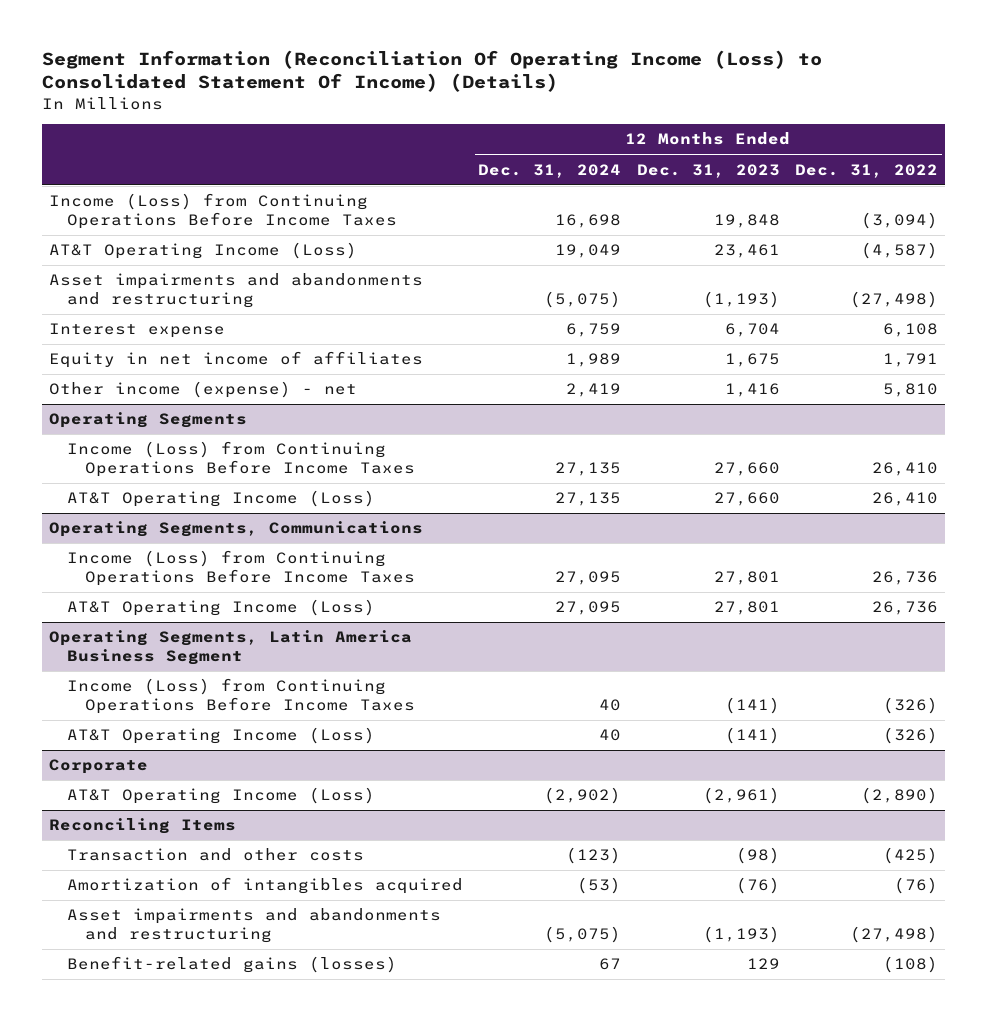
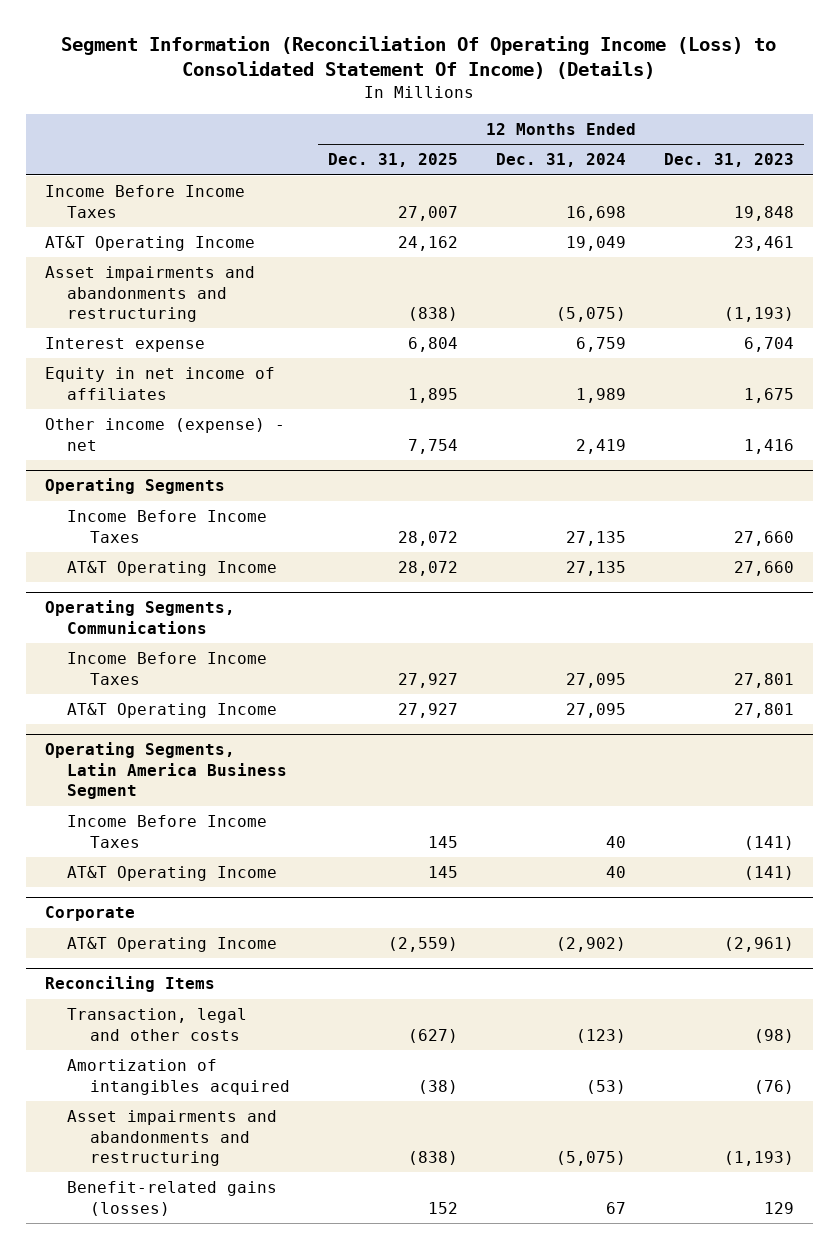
- | 12 Months Ended Dec. 31, 2024 | 12 Months Ended Dec. 31, 2023 | 12 Months Ended Dec. 31, 2022
+ | 12 Months Ended Dec. 31, 2025 | 12 Months Ended Dec. 31, 2024 | 12 Months Ended Dec. 31, 2023
- Income (Loss) from Continuing Operations Before Income Taxes | 16,698 | 19,848 | (3,094)
- AT&T Operating Income (Loss) | 19,049 | 23,461 | (4,587)
+ Income Before Income Taxes | 27,007 | 16,698 | 19,848
+ AT&T Operating Income | 24,162 | 19,049 | 23,461
@ Operating Segments
- Income (Loss) from Continuing Operations Before Income Taxes | 27,135 | 27,660 | 26,410
- AT&T Operating Income (Loss) | 27,135 | 27,660 | 26,410
+ Income Before Income Taxes | 28,072 | 27,135 | 27,660
+ AT&T Operating Income | 28,072 | 27,135 | 27,660
@ Operating Segments, Communications
- Income (Loss) from Continuing Operations Before Income Taxes | 27,095 | 27,801 | 26,736
- AT&T Operating Income (Loss) | 27,095 | 27,801 | 26,736
+ Income Before Income Taxes | 27,927 | 27,095 | 27,801
+ AT&T Operating Income | 27,927 | 27,095 | 27,801
@ Operating Segments, Latin America Business Segment
- Income (Loss) from Continuing Operations Before Income Taxes | 40 | (141) | (326)
- AT&T Operating Income (Loss) | 40 | (141) | (326)
+ Income Before Income Taxes | 145 | 40 | (141)
+ AT&T Operating Income | 145 | 40 | (141)
@ Corporate
- AT&T Operating Income (Loss) | (2,902) | (2,961) | (2,890)
+ AT&T Operating Income | (2,559) | (2,902) | (2,961)
@ Reconciling Items
- Transaction and other costs | (123) | (98) | (425)
+ Transaction, legal and other costs | (627) | (123) | (98)

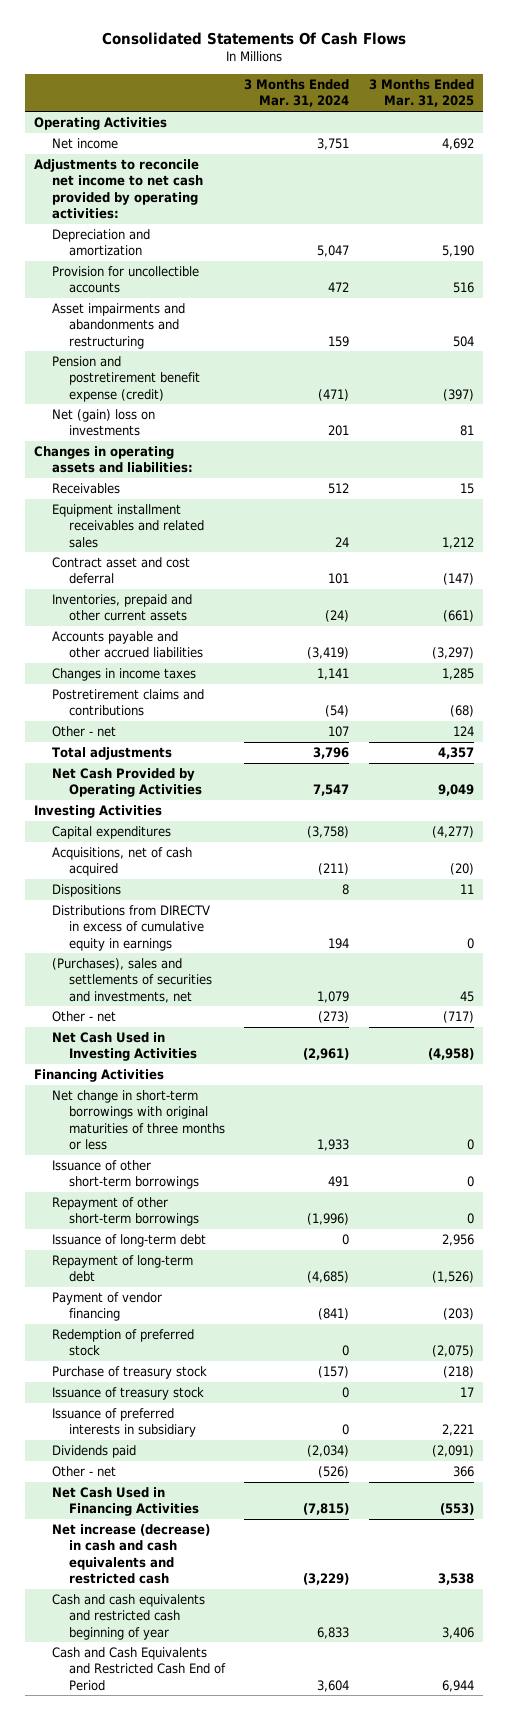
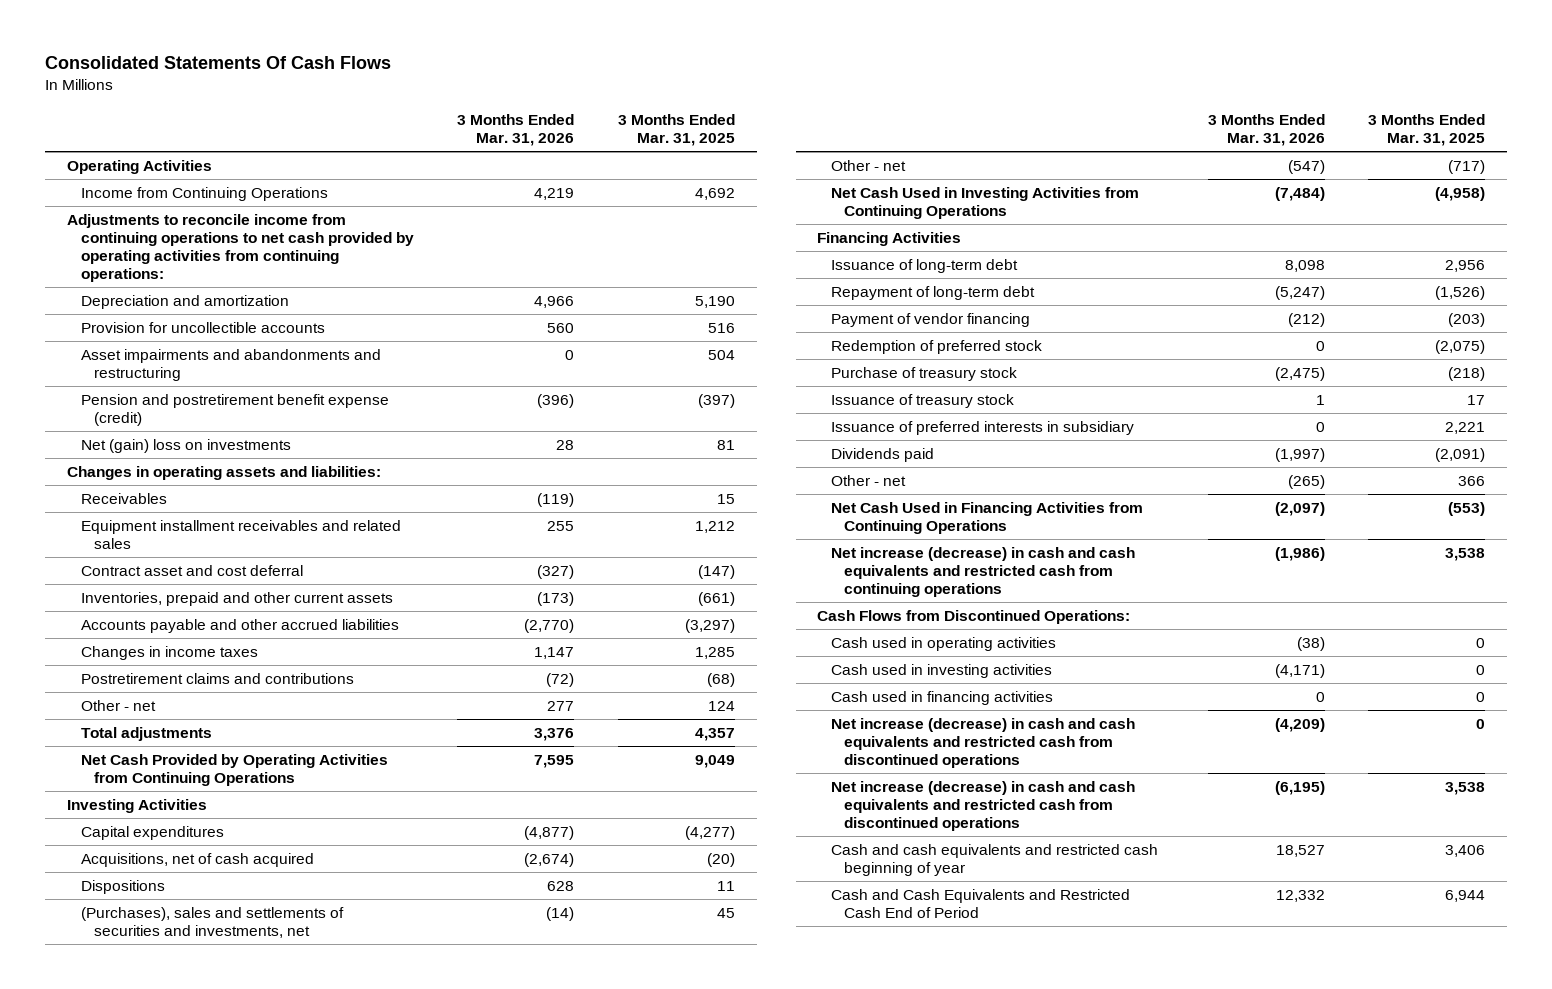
- | 3 Months Ended Mar. 31, 2024 | 3 Months Ended Mar. 31, 2025
+ | 3 Months Ended Mar. 31, 2026 | 3 Months Ended Mar. 31, 2025
- Net income | 3,751 | 4,692
- Adjustments to reconcile net income to net cash provided by operating activities:
+ Income from Continuing Operations | 4,219 | 4,692
+ Adjustments to reconcile income from continuing operations to net cash provided by operating activities from continuing operations:
- Net Cash Provided by Operating Activities | 7,547 | 9,049
+ Net Cash Provided by Operating Activities from Continuing Operations | 7,595 | 9,049
- Distributions from DIRECTV in excess of cumulative equity in earnings | 194 | 0
- Net Cash Used in Investing Activities | (2,961) | (4,958)
+ Net Cash Used in Investing Activities from Continuing Operations | (7,484) | (4,958)
- Net change in short-term borrowings with original maturities of three months or less | 1,933 | 0
- Issuance of other short-term borrowings | 491 | 0
- Repayment of other short-term borrowings | (1,996) | 0
- Net Cash Used in Financing Activities | (7,815) | (553)
- Net increase (decrease) in cash and cash equivalents and restricted cash | (3,229) | 3,538
+ Net Cash Used in Financing Activities from Continuing Operations | (2,097) | (553)
+ Net increase (decrease) in cash and cash equivalents and restricted cash from continuing operations | (1,986) | 3,538
+ Cash Flows from Discontinued Operations:
+ Cash used in operating activities | (38) | 0
+ Cash used in investing activities | (4,171) | 0
+ Cash used in financing activities | 0 | 0
+ Net increase (decrease) in cash and cash equivalents and restricted cash from discontinued operations | (4,209) | 0
+ Net increase (decrease) in cash and cash equivalents and restricted cash from discontinued operations | (6,195) | 3,538

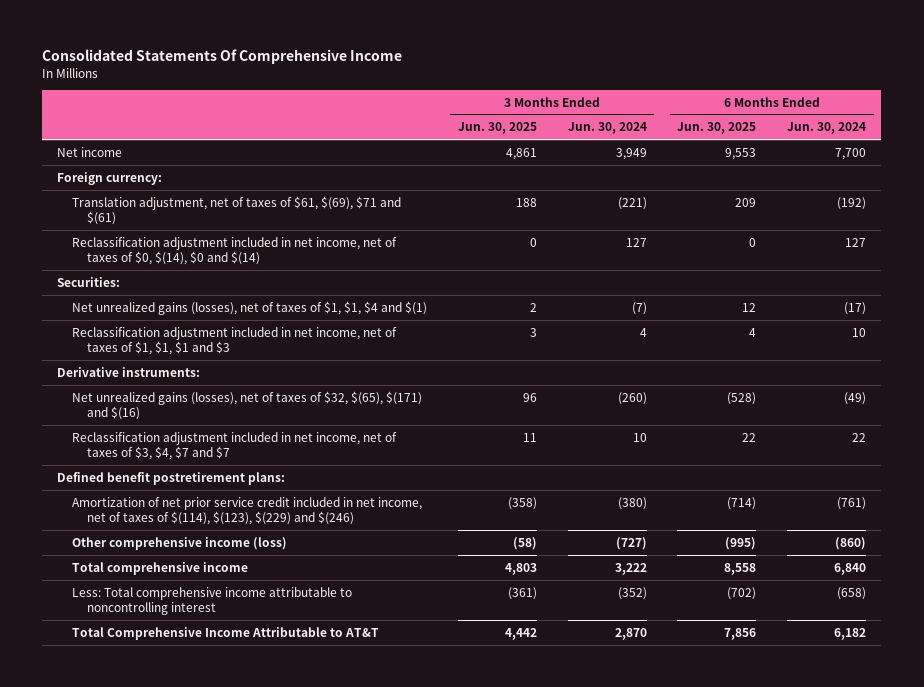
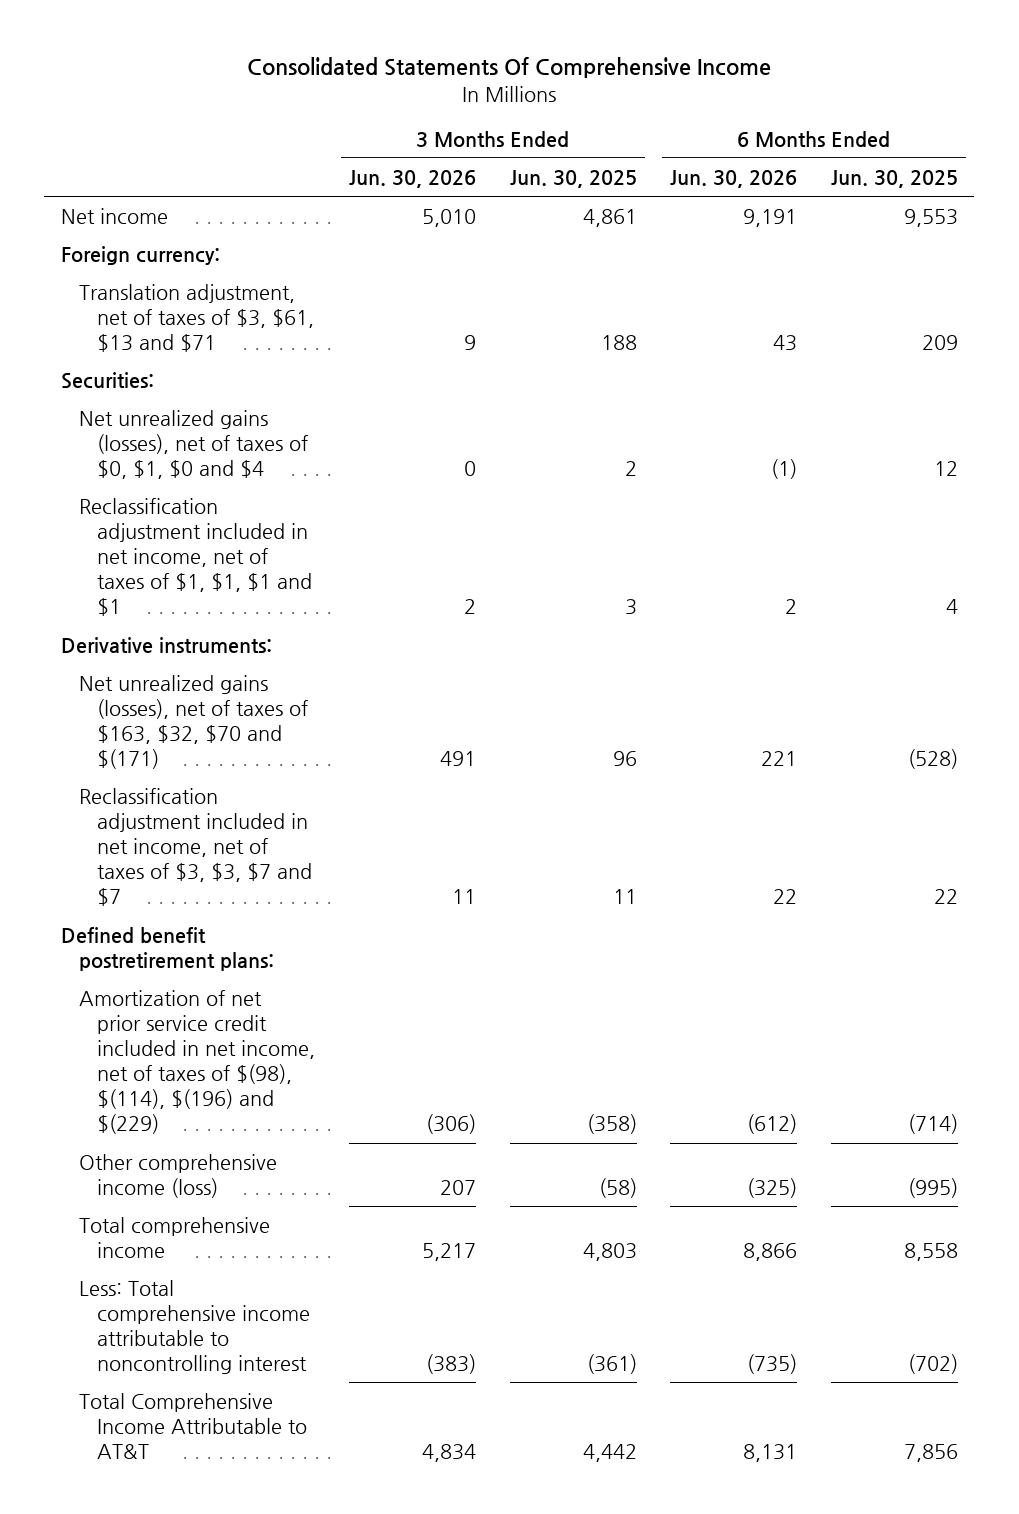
- | 3 Months Ended Jun. 30, 2025 | 3 Months Ended Jun. 30, 2024 | 6 Months Ended Jun. 30, 2025 | 6 Months Ended Jun. 30, 2024
+ | 3 Months Ended Jun. 30, 2026 | 3 Months Ended Jun. 30, 2025 | 6 Months Ended Jun. 30, 2026 | 6 Months Ended Jun. 30, 2025
- Translation adjustment, net of taxes of $61, $(69), $71 and $(61) | 188 | (221) | 209 | (192)
- Reclassification adjustment included in net income, net of taxes of $0, $(14), $0 and $(14) | 0 | 127 | 0 | 127
+ Translation adjustment, net of taxes of $3, $61, $13 and $71 | 9 | 188 | 43 | 209
- Net unrealized gains (losses), net of taxes of $1, $1, $4 and $(1) | 2 | (7) | 12 | (17)
- Reclassification adjustment included in net income, net of taxes of $1, $1, $1 and $3 | 3 | 4 | 4 | 10
+ Net unrealized gains (losses), net of taxes of $0, $1, $0 and $4 | 0 | 2 | (1) | 12
+ Reclassification adjustment included in net income, net of taxes of $1, $1, $1 and $1 | 2 | 3 | 2 | 4
- Net unrealized gains (losses), net of taxes of $32, $(65), $(171) and $(16) | 96 | (260) | (528) | (49)
- Reclassification adjustment included in net income, net of taxes of $3, $4, $7 and $7 | 11 | 10 | 22 | 22
+ Net unrealized gains (losses), net of taxes of $163, $32, $70 and $(171) | 491 | 96 | 221 | (528)
+ Reclassification adjustment included in net income, net of taxes of $3, $3, $7 and $7 | 11 | 11 | 22 | 22
- Amortization of net prior service credit included in net income, net of taxes of $(114), $(123), $(229) and $(246) | (358) | (380) | (714) | (761)
+ Amortization of net prior service credit included in net income, net of taxes of $(98), $(114), $(196) and $(229) | (306) | (358) | (612) | (714)

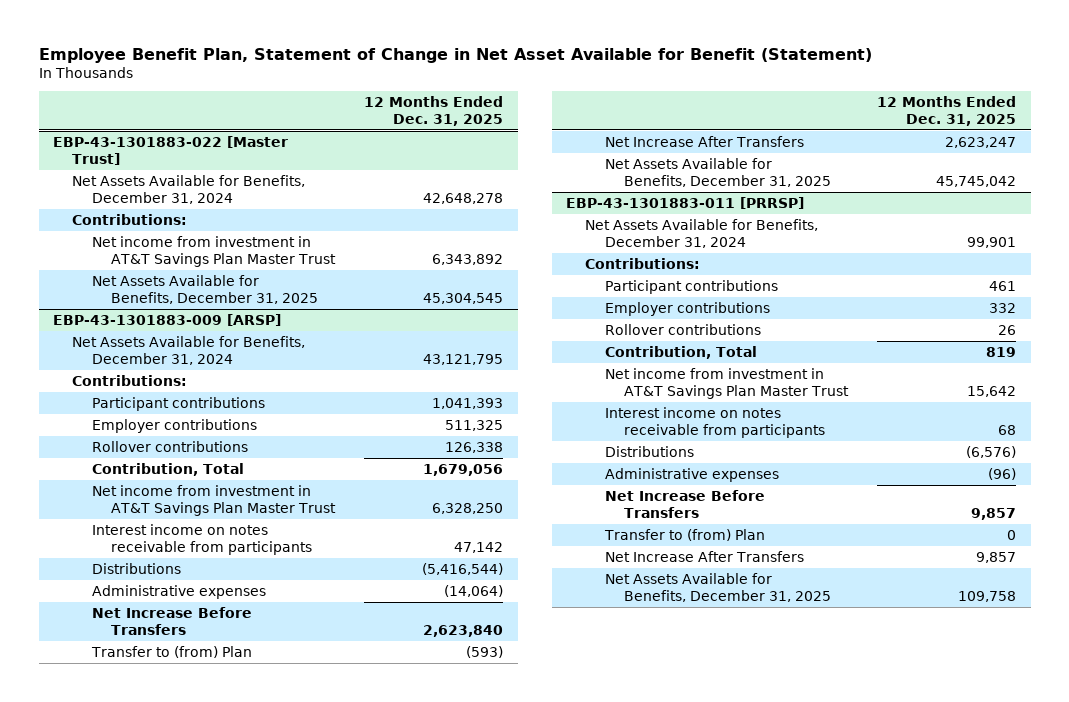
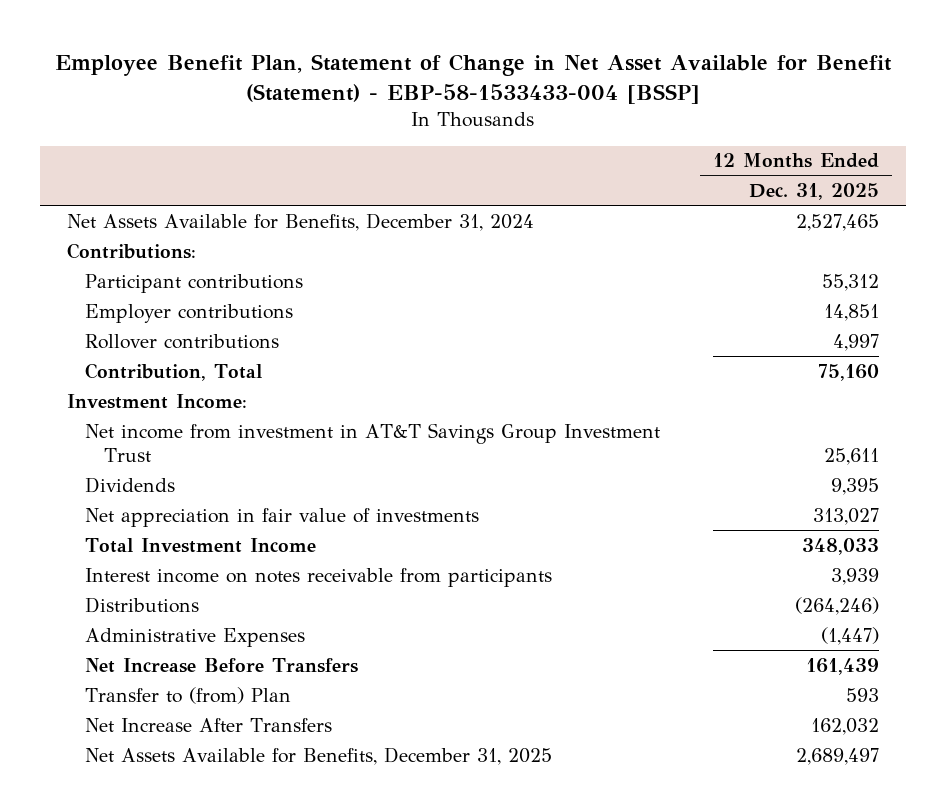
- Employee Benefit Plan, Statement of Change in Net Asset Available for Benefit (Statement)
+ Employee Benefit Plan, Statement of Change in Net Asset Available for Benefit (Statement) - EBP-58-1533433-004 [BSSP]
- EBP-43-1301883-022 [Master Trust]
- Net Assets Available for Benefits, December 31, 2024 | 42,648,278
- Contributions:
- Net income from investment in AT&T Savings Plan Master Trust | 6,343,892
- Net Assets Available for Benefits, December 31, 2025 | 45,304,545
- EBP-43-1301883-009 [ARSP]
- Net Assets Available for Benefits, December 31, 2024 | 43,121,795
- Contributions:
- Participant contributions | 1,041,393
- Employer contributions | 511,325
- Rollover contributions | 126,338
- Contribution, Total | 1,679,056
- Net income from investment in AT&T Savings Plan Master Trust | 6,328,250
- Interest income on notes receivable from participants | 47,142
- Distributions | (5,416,544)
- Administrative expenses | (14,064)
- Net Increase Before Transfers | 2,623,840
- Transfer to (from) Plan | (593)
- Net Increase After Transfers | 2,623,247
- Net Assets Available for Benefits, December 31, 2025 | 45,745,042
- EBP-43-1301883-011 [PRRSP]
- Net Assets Available for Benefits, December 31, 2024 | 99,901
+ Net Assets Available for Benefits, December 31, 2024 | 2,527,465
- Participant contributions | 461
- Employer contributions | 332
- Rollover contributions | 26
- Contribution, Total | 819
- Net income from investment in AT&T Savings Plan Master Trust | 15,642
- Interest income on notes receivable from participants | 68
- Distributions | (6,576)
- Administrative expenses | (96)
- Net Increase Before Transfers | 9,857
- Transfer to (from) Plan | 0
- Net Increase After Transfers | 9,857
- Net Assets Available for Benefits, December 31, 2025 | 109,758
+ Participant contributions | 55,312
+ Employer contributions | 14,851
+ Rollover contributions | 4,997
+ Contribution, Total | 75,160
+ Investment Income:
+ Net income from investment in AT&T Savings Group Investment Trust | 25,611
+ Dividends | 9,395
+ Net appreciation in fair value of investments | 313,027
+ Total Investment Income | 348,033
+ Interest income on notes receivable from participants | 3,939
+ Distributions | (264,246)
+ Administrative Expenses | (1,447)
+ Net Increase Before Transfers | 161,439
+ Transfer to (from) Plan | 593
+ Net Increase After Transfers | 162,032
+ Net Assets Available for Benefits, December 31, 2025 | 2,689,497

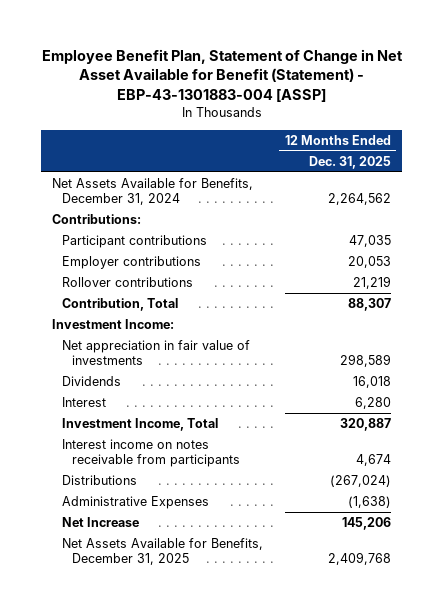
- Employee Benefit Plan, Statement of Change in Net Asset Available for Benefit (Statement) - EBP-58-1533433-004 [BSSP]
+ Employee Benefit Plan, Statement of Change in Net Asset Available for Benefit (Statement) - EBP-43-1301883-004 [ASSP]
- Net Assets Available for Benefits, December 31, 2024 | 2,527,465
+ Net Assets Available for Benefits, December 31, 2024 | 2,264,562
- Participant contributions | 55,312
- Employer contributions | 14,851
- Rollover contributions | 4,997
- Contribution, Total | 75,160
+ Participant contributions | 47,035
+ Employer contributions | 20,053
+ Rollover contributions | 21,219
+ Contribution, Total | 88,307
- Net income from investment in AT&T Savings Group Investment Trust | 25,611
- Dividends | 9,395
- Net appreciation in fair value of investments | 313,027
- Total Investment Income | 348,033
- Interest income on notes receivable from participants | 3,939
- Distributions | (264,246)
- Administrative Expenses | (1,447)
- Net Increase Before Transfers | 161,439
- Transfer to (from) Plan | 593
- Net Increase After Transfers | 162,032
- Net Assets Available for Benefits, December 31, 2025 | 2,689,497
+ Net appreciation in fair value of investments | 298,589
+ Dividends | 16,018
+ Interest | 6,280
+ Investment Income, Total | 320,887
+ Interest income on notes receivable from participants | 4,674
+ Distributions | (267,024)
+ Administrative Expenses | (1,638)
+ Net Increase | 145,206
+ Net Assets Available for Benefits, December 31, 2025 | 2,409,768

